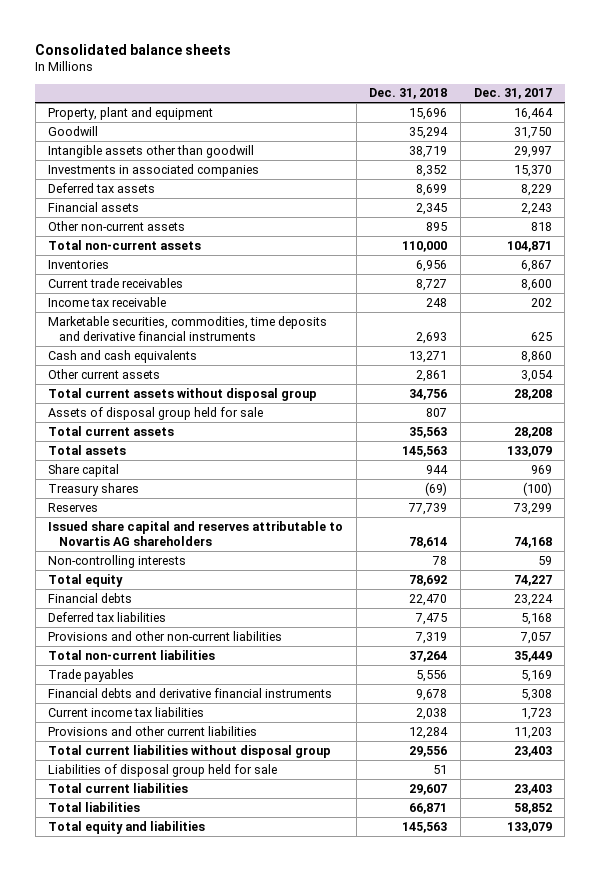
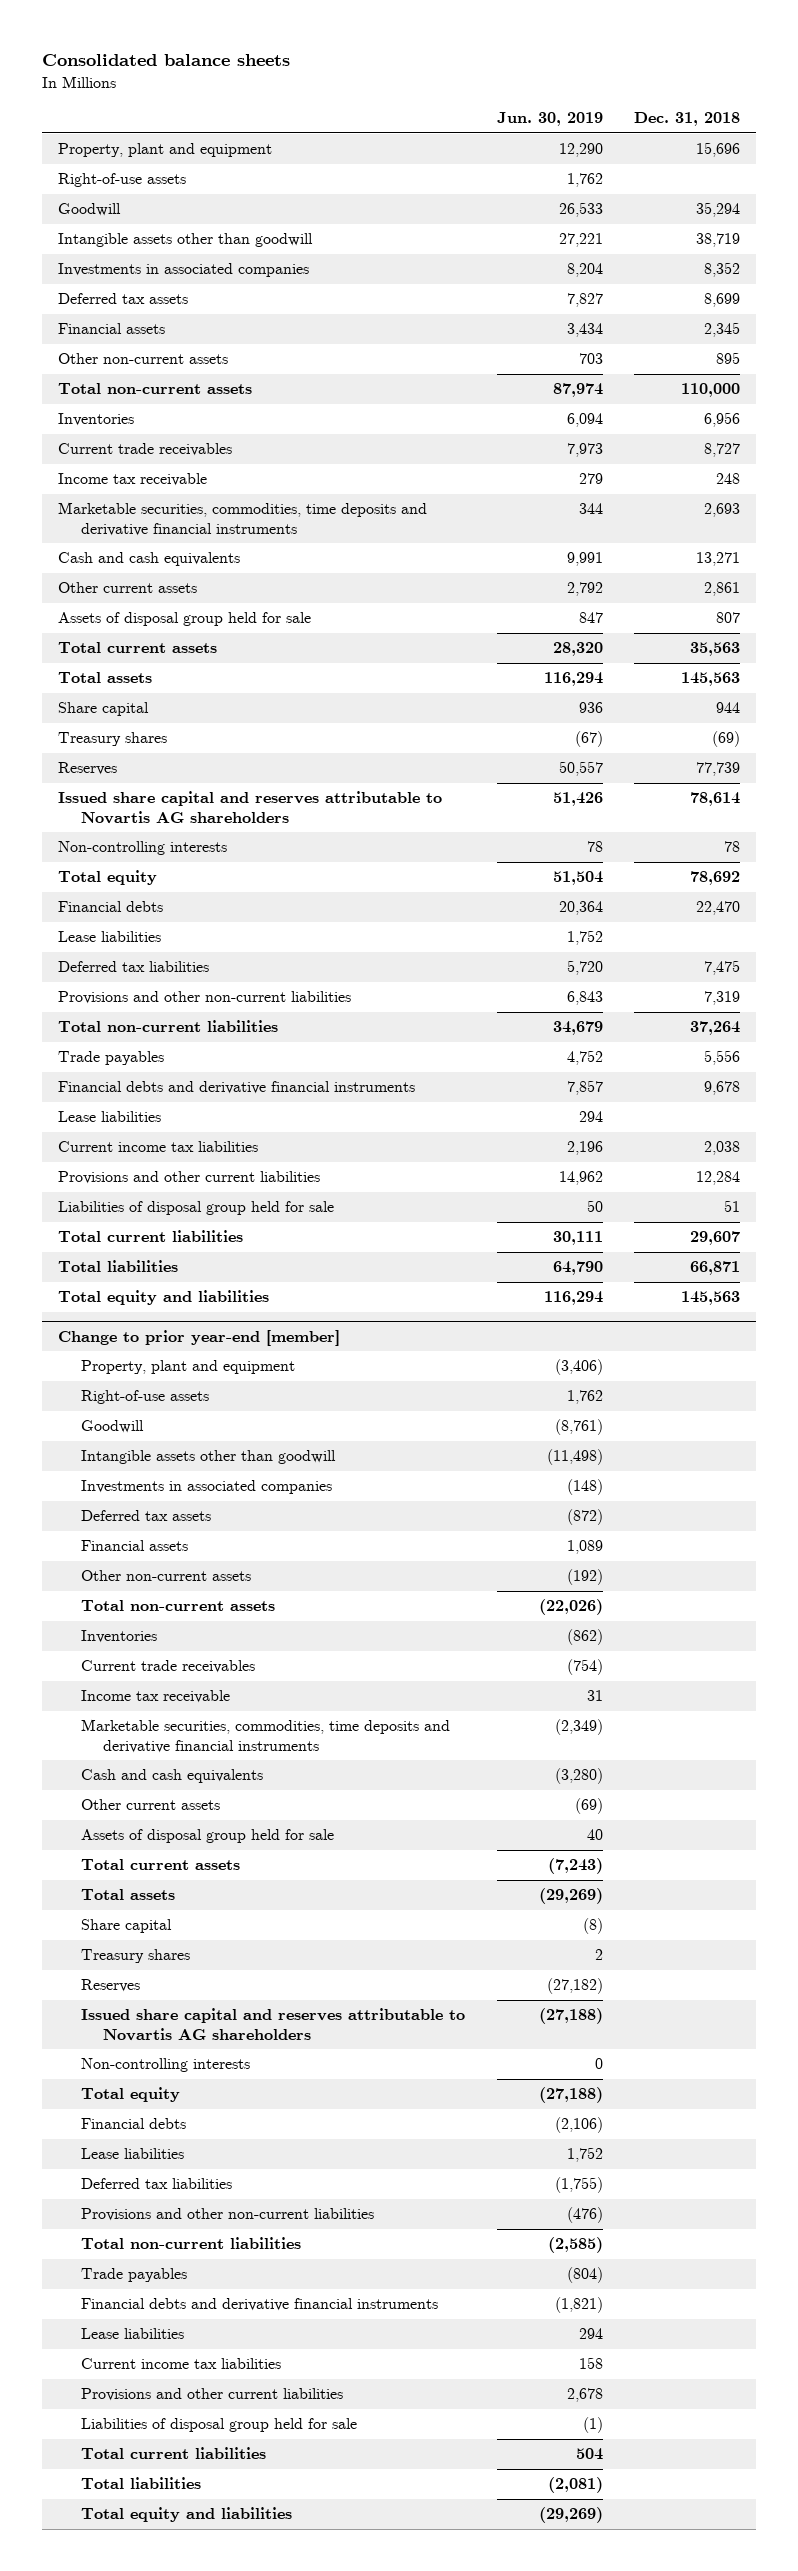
- | Dec. 31, 2018 | Dec. 31, 2017
+ | Jun. 30, 2019 | Dec. 31, 2018
+ Right-of-use assets | 1,762 |
- Total current assets without disposal group | 34,756 | 28,208
+ Lease liabilities | 1,752 |
+ Lease liabilities | 294 |
- Total current liabilities without disposal group | 29,556 | 23,403
+ Change to prior year-end [member]
+ Property, plant and equipment | (3,406) |
+ Right-of-use assets | 1,762 |
+ Goodwill | (8,761) |
+ Intangible assets other than goodwill | (11,498) |
+ Investments in associated companies | (148) |
+ Deferred tax assets | (872) |
+ Financial assets | 1,089 |
+ Other non-current assets | (192) |
+ Total non-current assets | (22,026) |
+ Inventories | (862) |
+ Current trade receivables | (754) |
+ Income tax receivable | 31 |
+ Marketable securities, commodities, time deposits and derivative financial instruments | (2,349) |
+ Cash and cash equivalents | (3,280) |
+ Other current assets | (69) |
+ Assets of disposal group held for sale | 40 |
+ Total current assets | (7,243) |
+ Total assets | (29,269) |
+ Share capital | (8) |
+ Treasury shares | 2 |
+ Reserves | (27,182) |
+ Issued share capital and reserves attributable to Novartis AG shareholders | (27,188) |
+ Non-controlling interests | 0 |
+ Total equity | (27,188) |
+ Financial debts | (2,106) |
+ Lease liabilities | 1,752 |
+ Deferred tax liabilities | (1,755) |
+ Provisions and other non-current liabilities | (476) |
+ Total non-current liabilities | (2,585) |
+ Trade payables | (804) |
+ Financial debts and derivative financial instruments | (1,821) |
+ Lease liabilities | 294 |
+ Current income tax liabilities | 158 |
+ Provisions and other current liabilities | 2,678 |
+ Liabilities of disposal group held for sale | (1) |
+ Total current liabilities | 504 |
+ Total liabilities | (2,081) |
+ Total equity and liabilities | (29,269) |

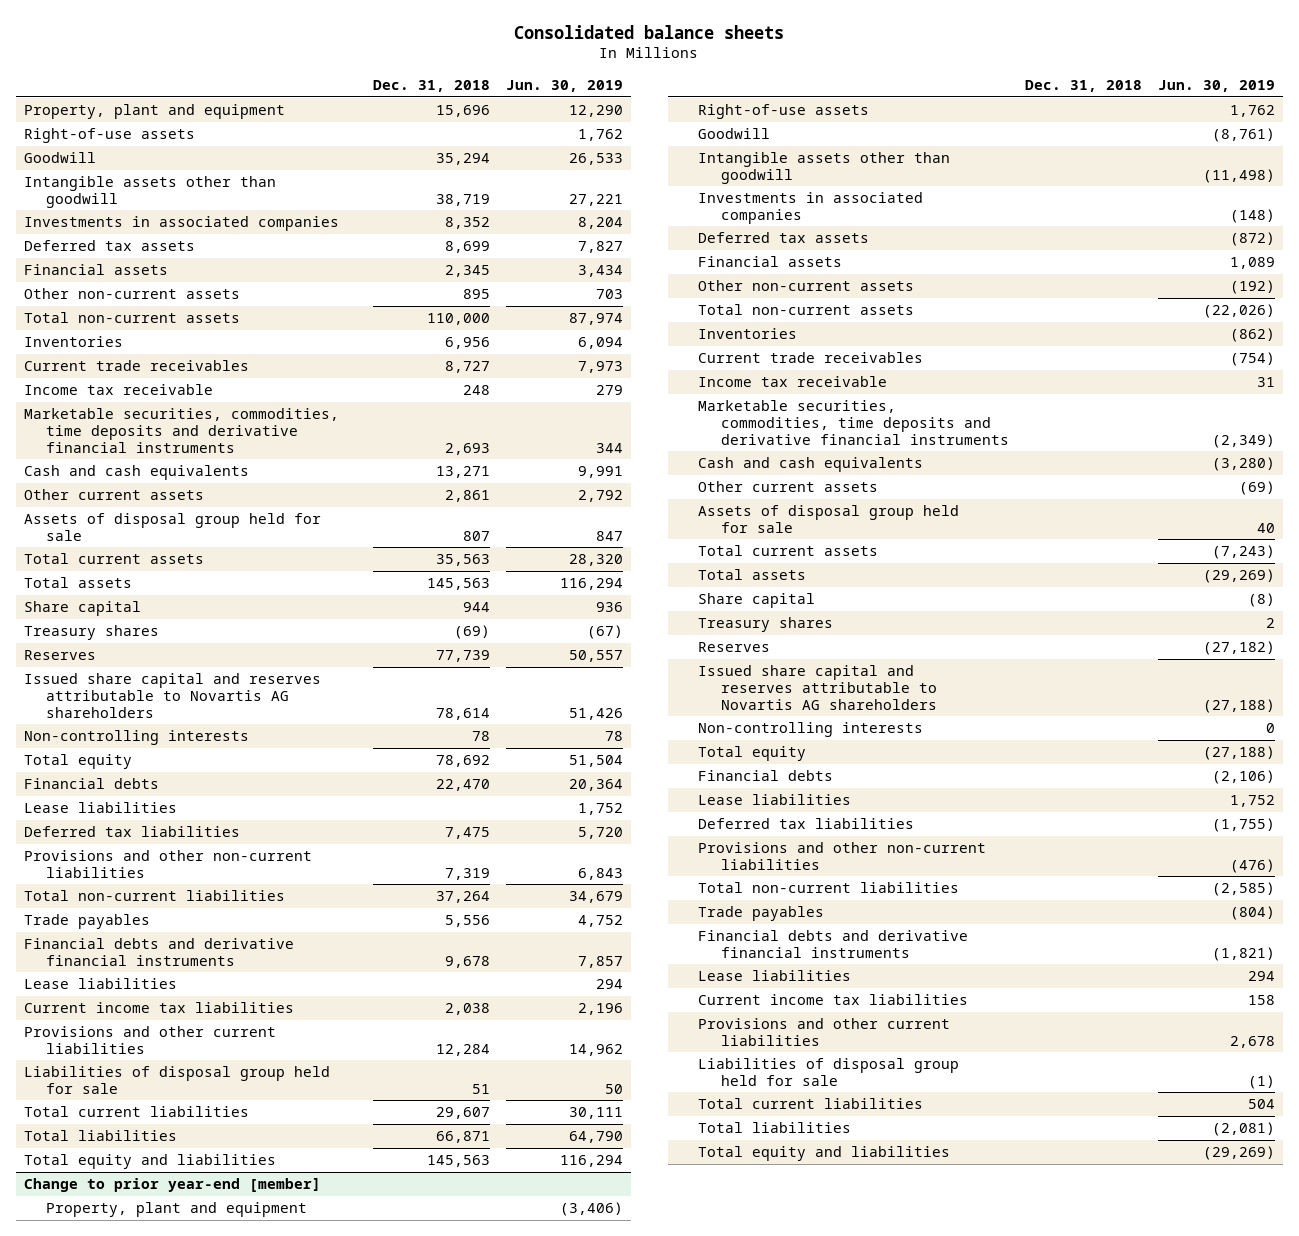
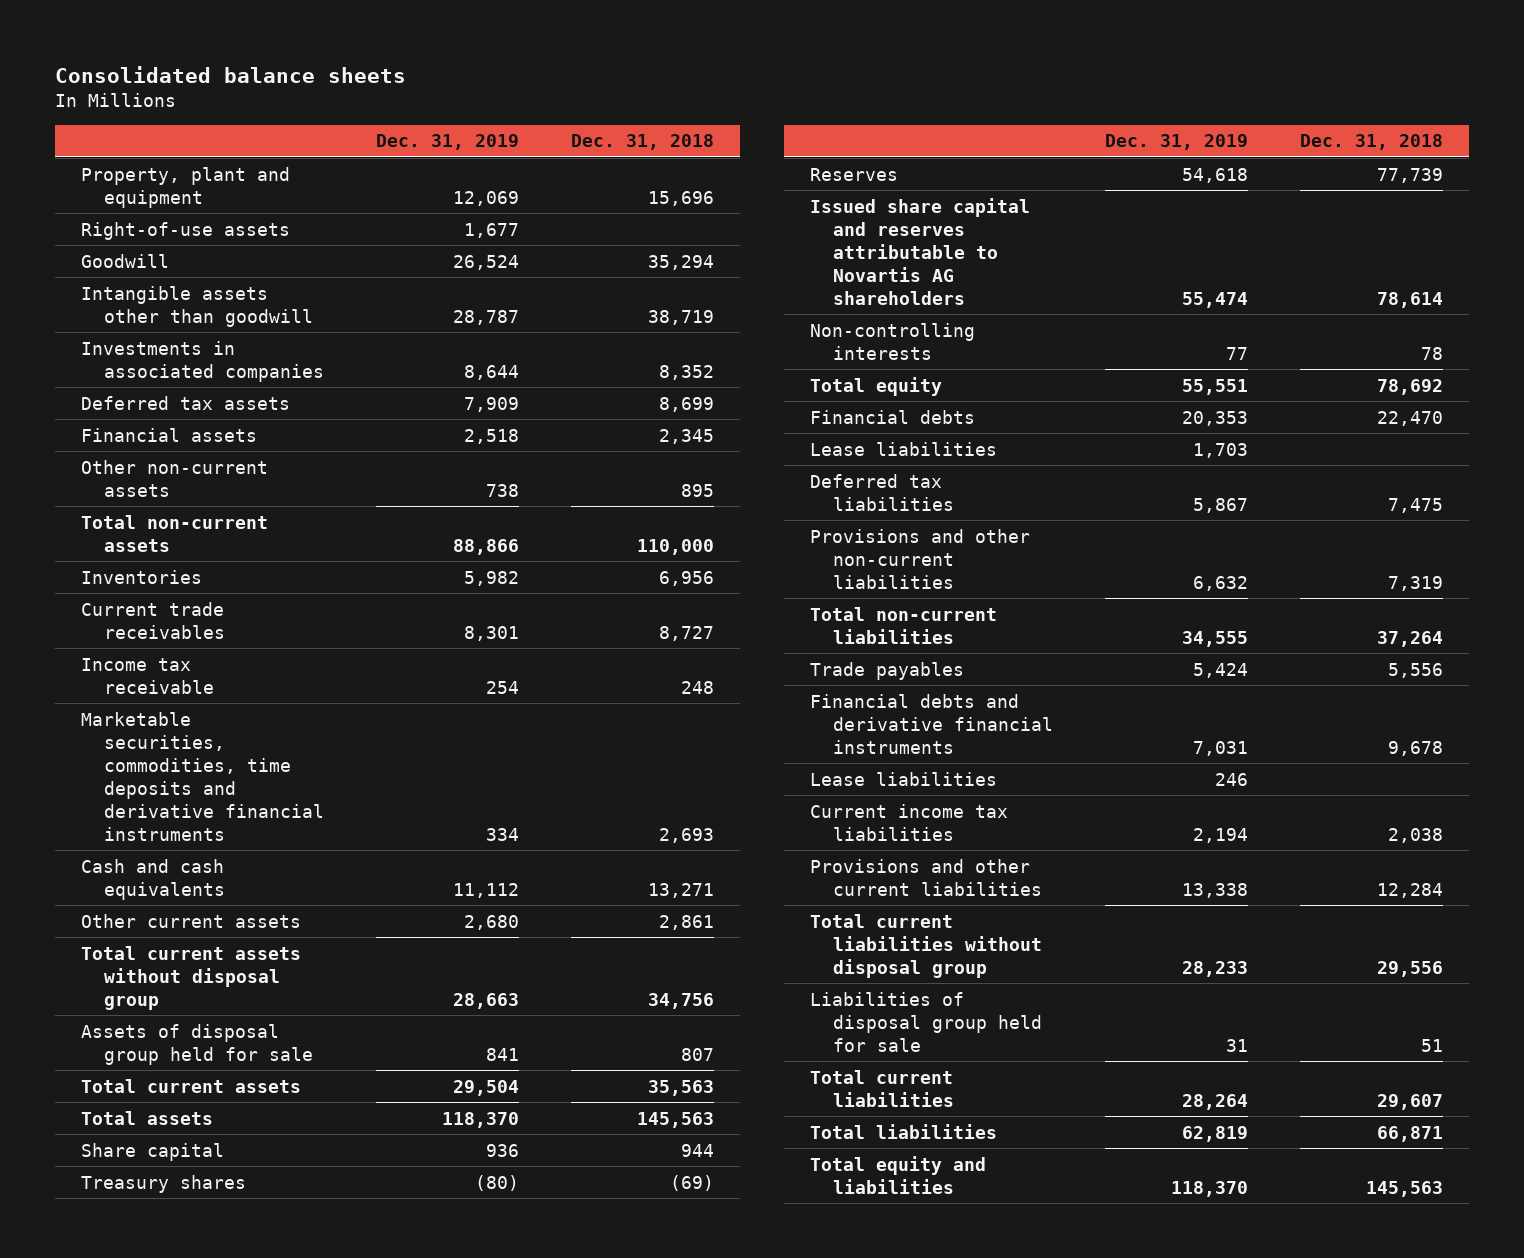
- | Dec. 31, 2018 | Jun. 30, 2019
+ | Dec. 31, 2019 | Dec. 31, 2018
+ Total current assets without disposal group | 28,663 | 34,756
+ Total current liabilities without disposal group | 28,233 | 29,556
- Change to prior year-end [member]
- Property, plant and equipment | | (3,406)
- Right-of-use assets | | 1,762
- Goodwill | | (8,761)
- Intangible assets other than goodwill | | (11,498)
- Investments in associated companies | | (148)
- Deferred tax assets | | (872)
- Financial assets | | 1,089
- Other non-current assets | | (192)
- Total non-current assets | | (22,026)
- Inventories | | (862)
- Current trade receivables | | (754)
- Income tax receivable | | 31
- Marketable securities, commodities, time deposits and derivative financial instruments | | (2,349)
- Cash and cash equivalents | | (3,280)
- Other current assets | | (69)
- Assets of disposal group held for sale | | 40
- Total current assets | | (7,243)
- Total assets | | (29,269)
- Share capital | | (8)
- Treasury shares | | 2
- Reserves | | (27,182)
- Issued share capital and reserves attributable to Novartis AG shareholders | | (27,188)
- Non-controlling interests | | 0
- Total equity | | (27,188)
- Financial debts | | (2,106)
- Lease liabilities | | 1,752
- Deferred tax liabilities | | (1,755)
- Provisions and other non-current liabilities | | (476)
- Total non-current liabilities | | (2,585)
- Trade payables | | (804)
- Financial debts and derivative financial instruments | | (1,821)
- Lease liabilities | | 294
- Current income tax liabilities | | 158
- Provisions and other current liabilities | | 2,678
- Liabilities of disposal group held for sale | | (1)
- Total current liabilities | | 504
- Total liabilities | | (2,081)
- Total equity and liabilities | | (29,269)

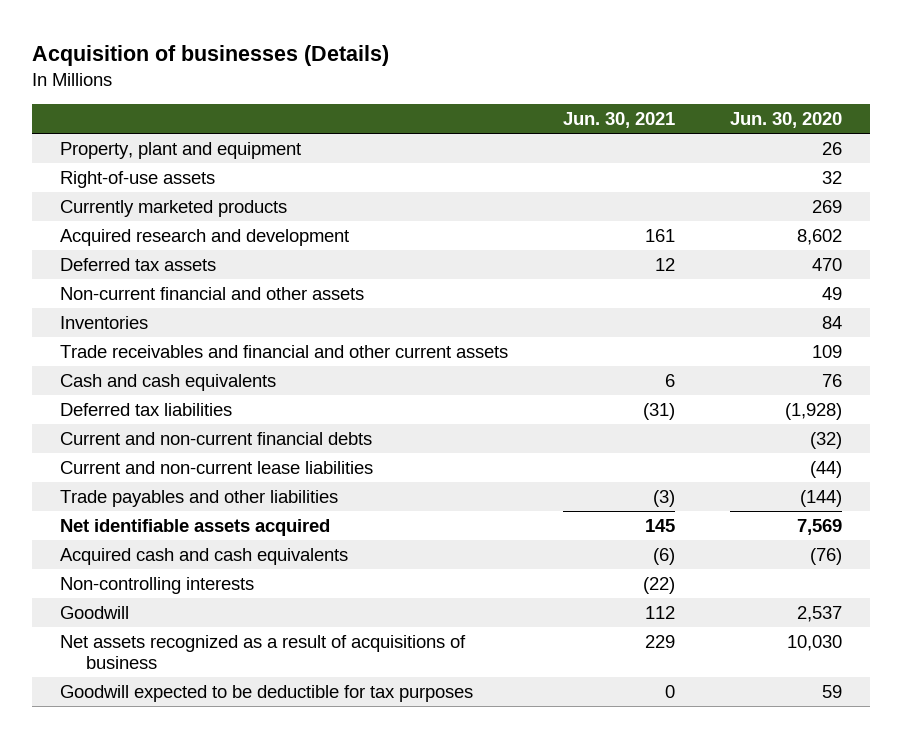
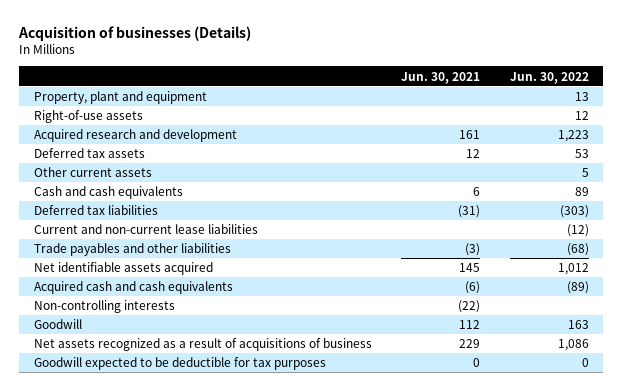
- | Jun. 30, 2021 | Jun. 30, 2020
+ | Jun. 30, 2021 | Jun. 30, 2022
- Currently marketed products | | 269
- Non-current financial and other assets | | 49
- Inventories | | 84
- Trade receivables and financial and other current assets | | 109
+ Other current assets | | 5
- Current and non-current financial debts | | (32)

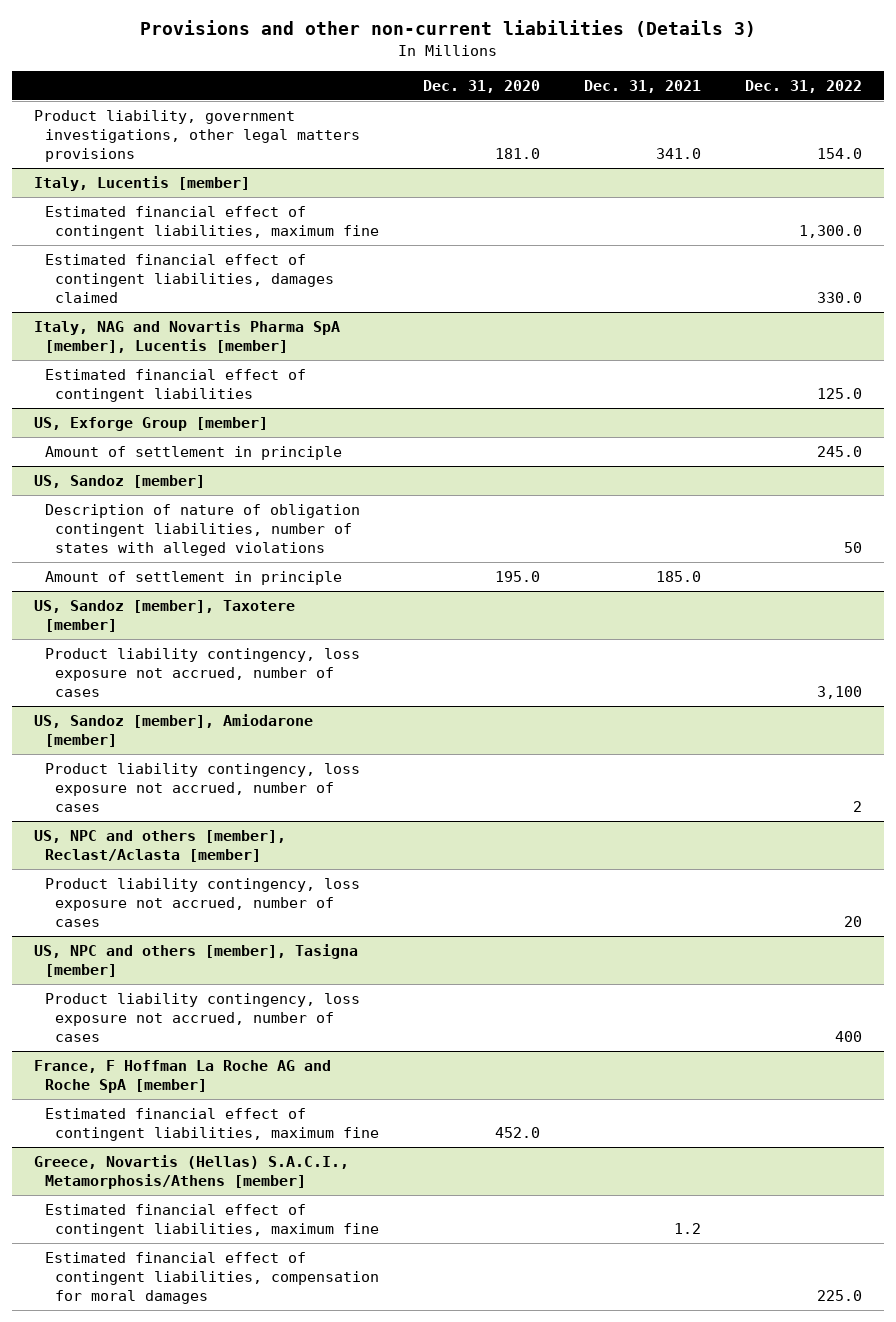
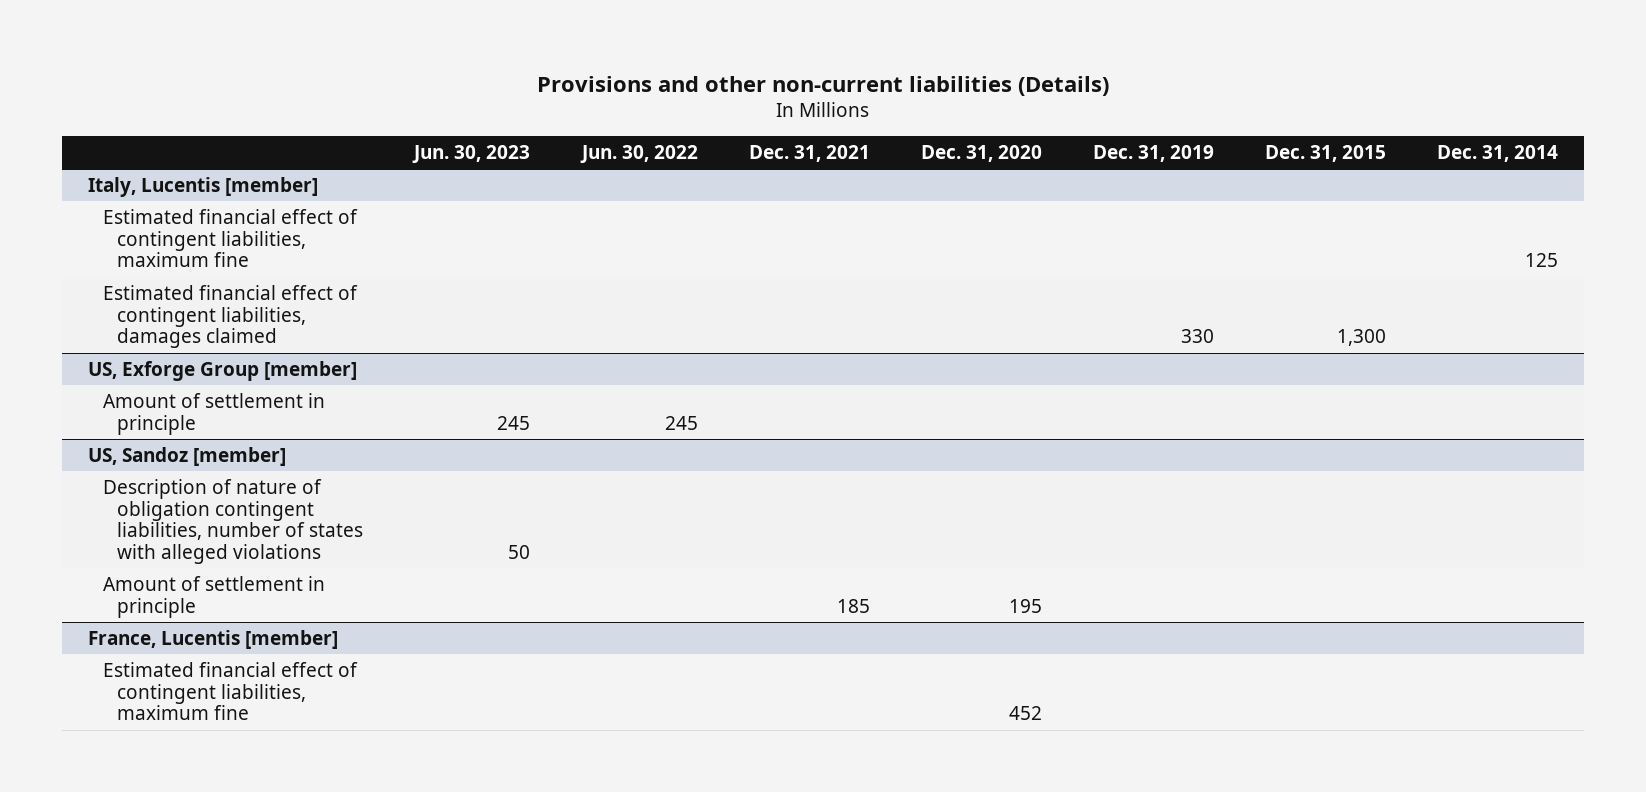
- Provisions and other non-current liabilities (Details 3)
+ Provisions and other non-current liabilities (Details)
- | Dec. 31, 2020 | Dec. 31, 2021 | Dec. 31, 2022
+ | Jun. 30, 2023 | Jun. 30, 2022 | Dec. 31, 2021 | Dec. 31, 2020 | Dec. 31, 2019 | Dec. 31, 2015 | Dec. 31, 2014
- Product liability, government investigations, other legal matters provisions | 181.0 | 341.0 | 154.0
- Italy, NAG and Novartis Pharma SpA [member], Lucentis [member]
- Estimated financial effect of contingent liabilities | | | 125.0
@ US, Sandoz [member]
- Amount of settlement in principle | 195.0 | 185.0 |
- US, Sandoz [member], Taxotere [member]
- Product liability contingency, loss exposure not accrued, number of cases | | | 3,100
- US, Sandoz [member], Amiodarone [member]
- Product liability contingency, loss exposure not accrued, number of cases | | | 2
- US, NPC and others [member], Reclast/Aclasta [member]
- Product liability contingency, loss exposure not accrued, number of cases | | | 20
- US, NPC and others [member], Tasigna [member]
- Product liability contingency, loss exposure not accrued, number of cases | | | 400
- France, F Hoffman La Roche AG and Roche SpA [member]
- Estimated financial effect of contingent liabilities, maximum fine | 452.0 | |
- Greece, Novartis (Hellas) S.A.C.I., Metamorphosis/Athens [member]
- Estimated financial effect of contingent liabilities, maximum fine | | 1.2 |
- Estimated financial effect of contingent liabilities, compensation for moral damages | | | 225.0
@ US, Sandoz [member]
+ Amount of settlement in principle | | | 185 | 195 | | |
+ France, Lucentis [member]
+ Estimated financial effect of contingent liabilities, maximum fine | | | | 452 | | |

